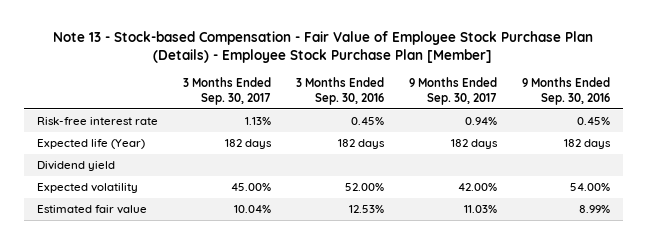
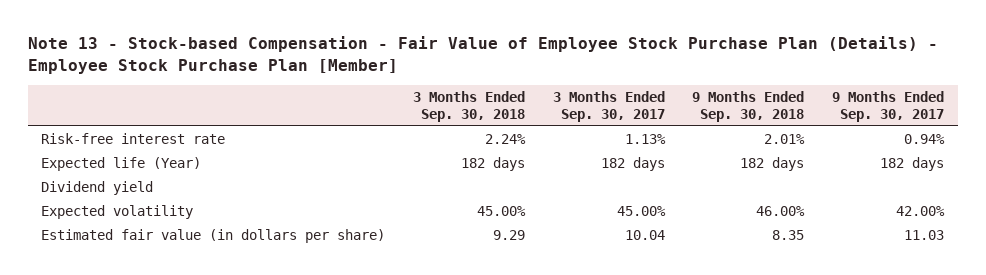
- | 3 Months Ended Sep. 30, 2017 | 3 Months Ended Sep. 30, 2016 | 9 Months Ended Sep. 30, 2017 | 9 Months Ended Sep. 30, 2016
+ | 3 Months Ended Sep. 30, 2018 | 3 Months Ended Sep. 30, 2017 | 9 Months Ended Sep. 30, 2018 | 9 Months Ended Sep. 30, 2017
- Estimated fair value | 10.04% | 12.53% | 11.03% | 8.99%
+ Estimated fair value (in dollars per share) | 9.29 | 10.04 | 8.35 | 11.03

